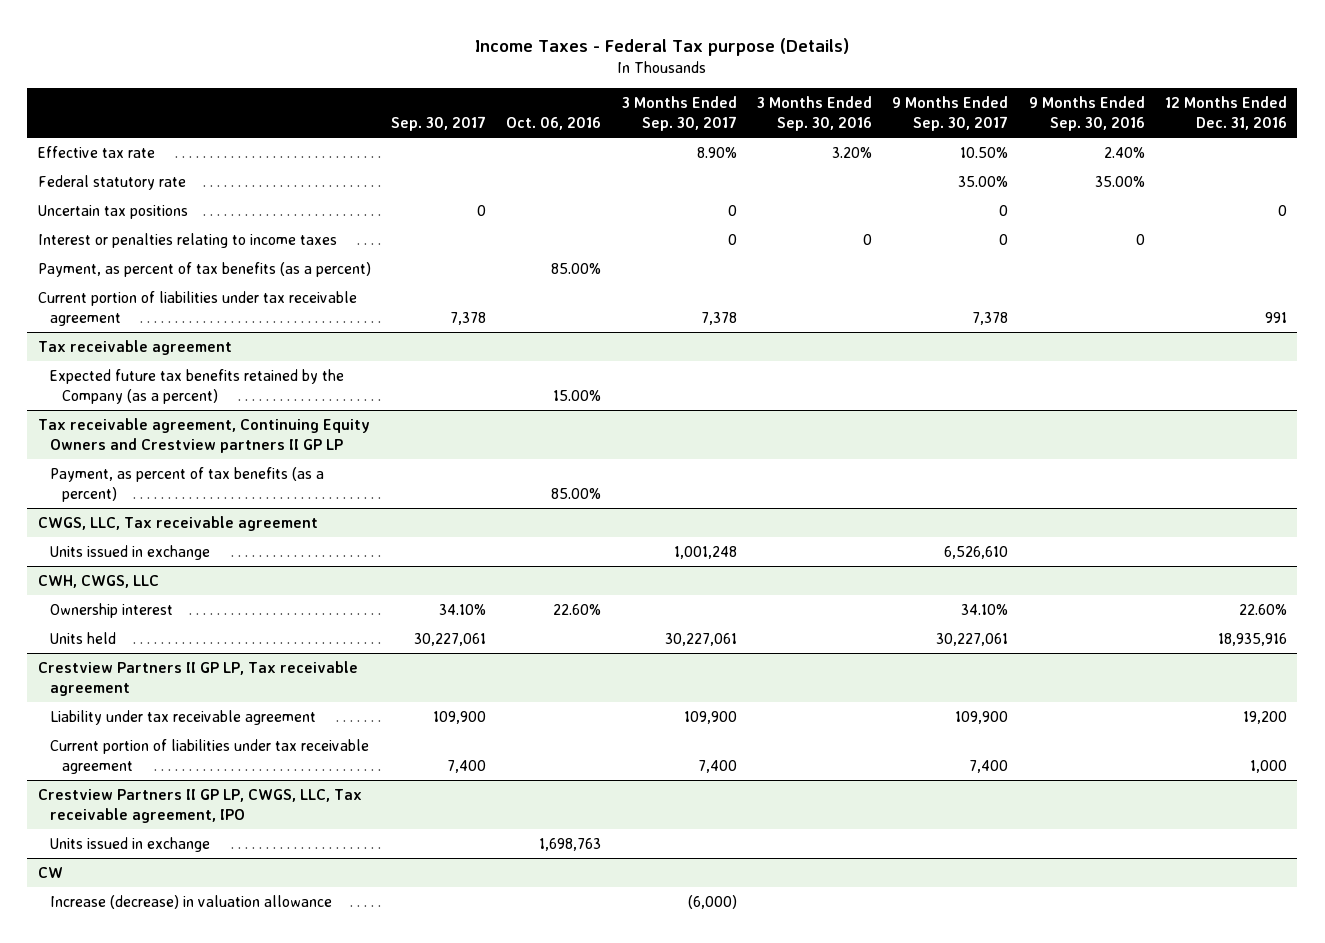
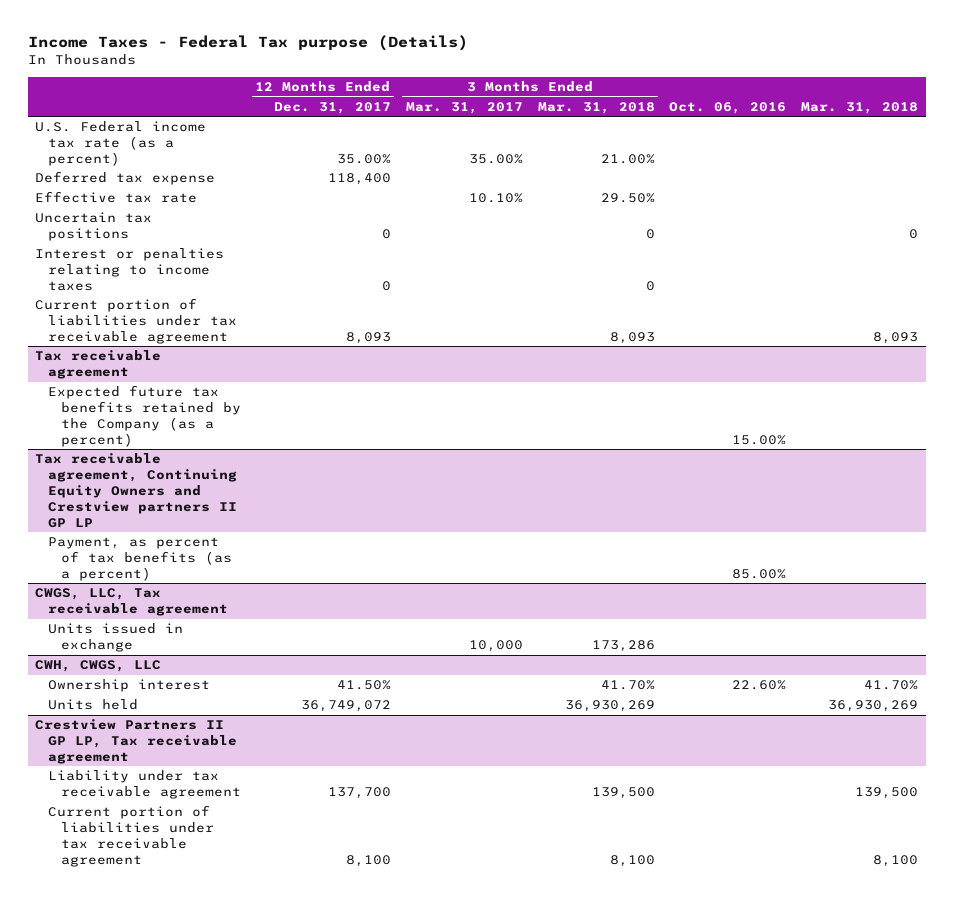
- | Sep. 30, 2017 | Oct. 06, 2016 | 3 Months Ended Sep. 30, 2017 | 3 Months Ended Sep. 30, 2016 | 9 Months Ended Sep. 30, 2017 | 9 Months Ended Sep. 30, 2016 | 12 Months Ended Dec. 31, 2016
+ | 12 Months Ended Dec. 31, 2017 | 3 Months Ended Mar. 31, 2017 | 3 Months Ended Mar. 31, 2018 | Oct. 06, 2016 | Mar. 31, 2018
+ U.S. Federal income tax rate (as a percent) | 35.00% | 35.00% | 21.00% | |
+ Deferred tax expense | 118,400 | | | |
- Federal statutory rate | | | | | 35.00% | 35.00% |
- Payment, as percent of tax benefits (as a percent) | | 85.00% | | | | |
- Crestview Partners II GP LP, CWGS, LLC, Tax receivable agreement, IPO
- Units issued in exchange | | 1,698,763 | | | | |
- CW
- Increase (decrease) in valuation allowance | | | (6,000) | | | |

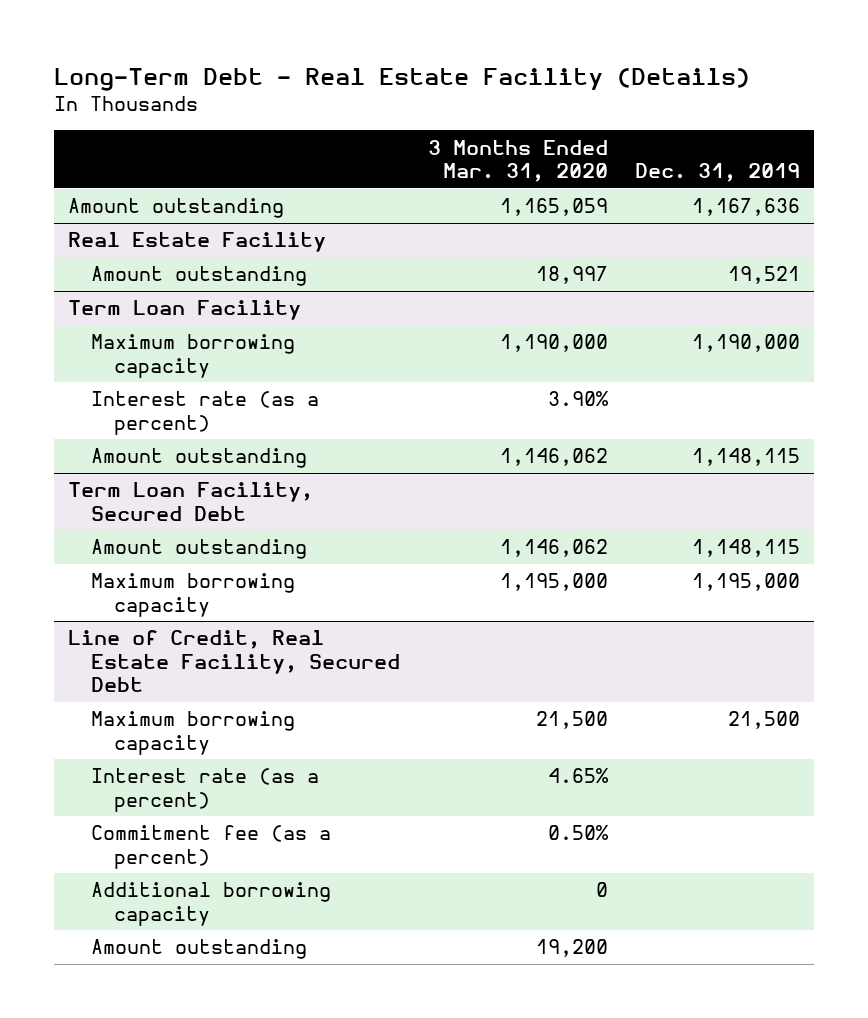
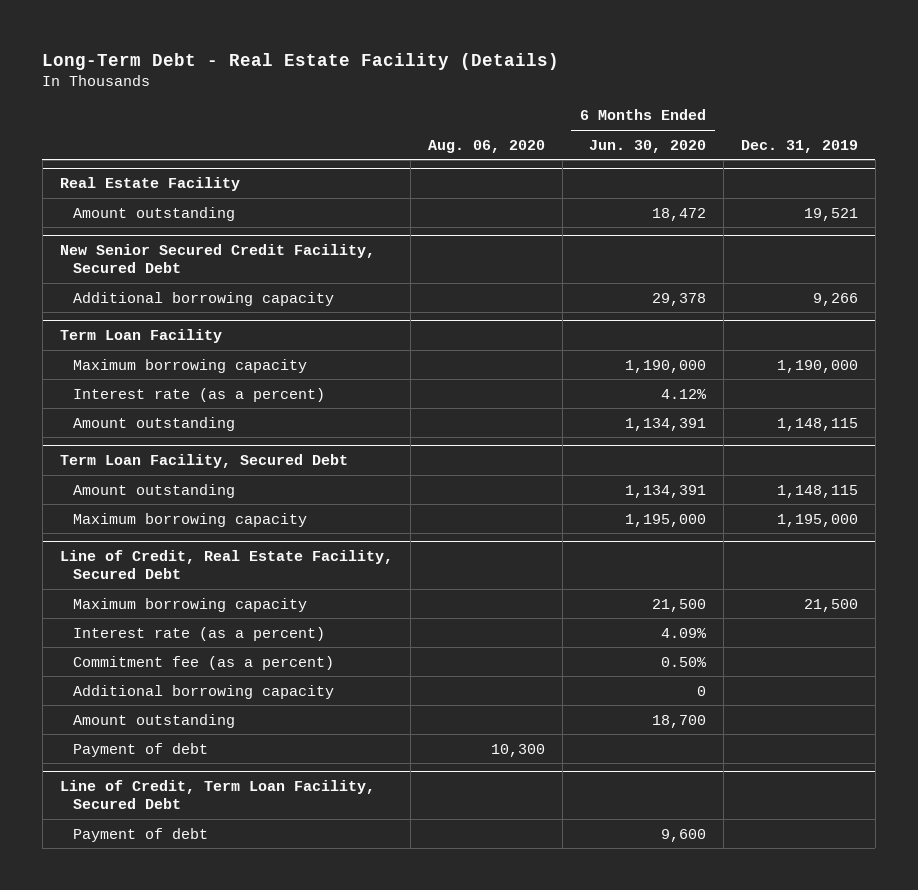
- | 3 Months Ended Mar. 31, 2020 | Dec. 31, 2019
+ | Aug. 06, 2020 | 6 Months Ended Jun. 30, 2020 | Dec. 31, 2019
- Amount outstanding | 1,165,059 | 1,167,636
+ New Senior Secured Credit Facility, Secured Debt
+ Additional borrowing capacity | | 29,378 | 9,266
@ Line of Credit, Real Estate Facility, Secured Debt
+ Payment of debt | 10,300 | |
+ Line of Credit, Term Loan Facility, Secured Debt
+ Payment of debt | | 9,600 |

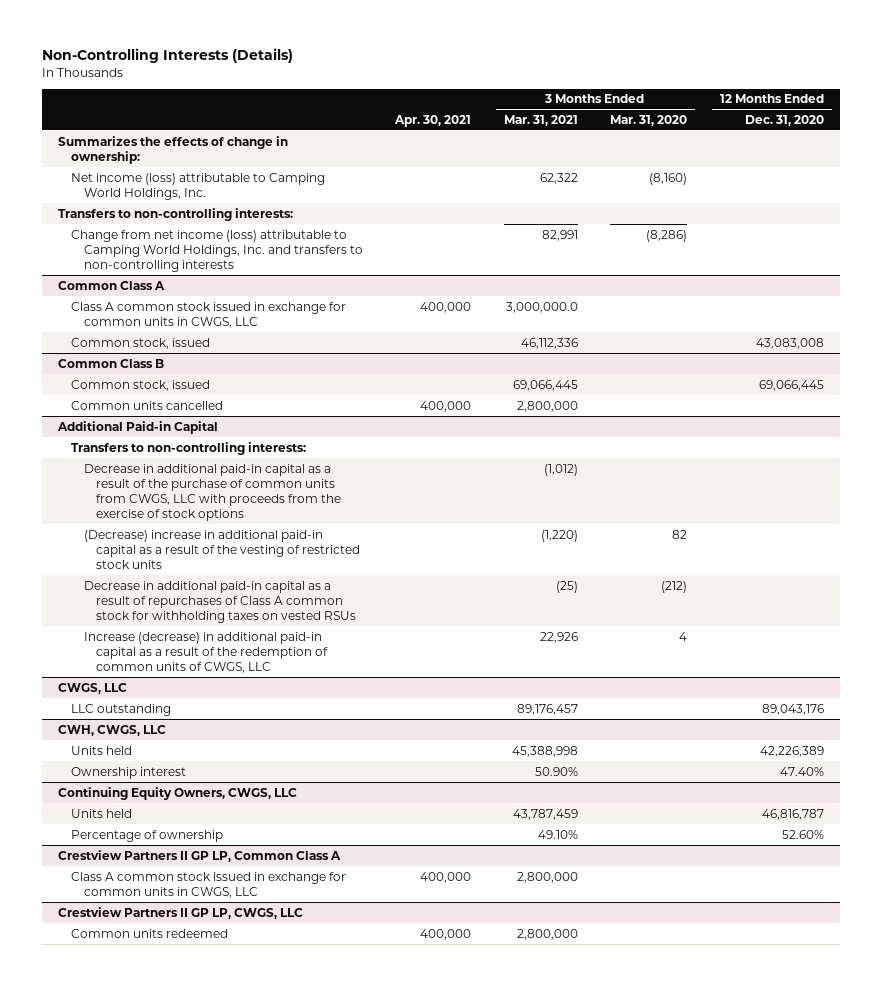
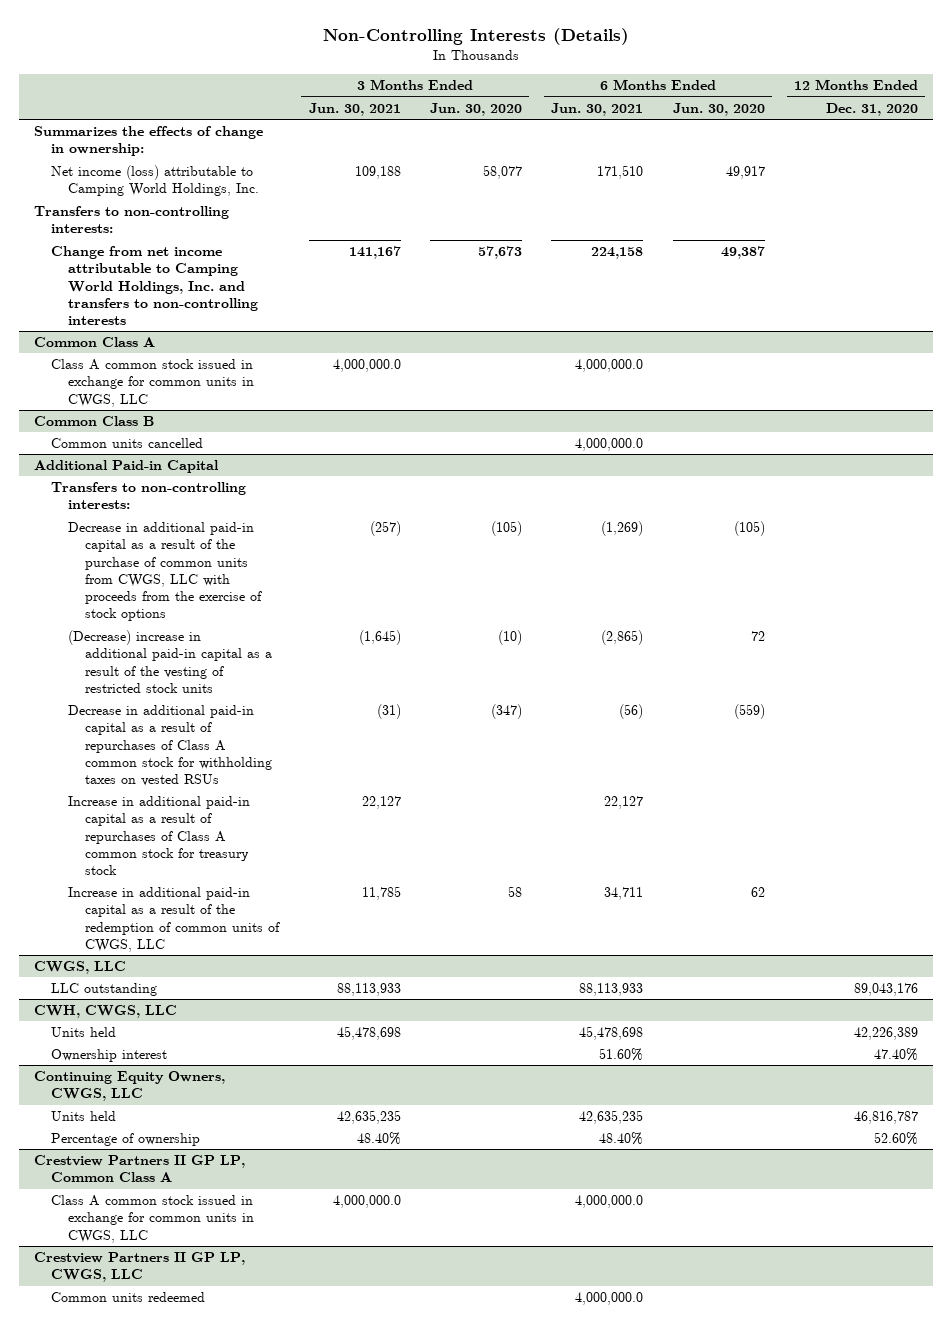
- | Apr. 30, 2021 | 3 Months Ended Mar. 31, 2021 | 3 Months Ended Mar. 31, 2020 | 12 Months Ended Dec. 31, 2020
+ | 3 Months Ended Jun. 30, 2021 | 3 Months Ended Jun. 30, 2020 | 6 Months Ended Jun. 30, 2021 | 6 Months Ended Jun. 30, 2020 | 12 Months Ended Dec. 31, 2020
- Change from net income (loss) attributable to Camping World Holdings, Inc. and transfers to non-controlling interests | | 82,991 | (8,286) |
+ Change from net income attributable to Camping World Holdings, Inc. and transfers to non-controlling interests | 141,167 | 57,673 | 224,158 | 49,387 |
@ Common Class A
- Common stock, issued | | 46,112,336 | | 43,083,008
@ Common Class B
- Common stock, issued | | 69,066,445 | | 69,066,445
@ Additional Paid-in Capital
- Increase (decrease) in additional paid-in capital as a result of the redemption of common units of CWGS, LLC | | 22,926 | 4 |
+ Increase in additional paid-in capital as a result of repurchases of Class A common stock for treasury stock | 22,127 | | 22,127 | |
+ Increase in additional paid-in capital as a result of the redemption of common units of CWGS, LLC | 11,785 | 58 | 34,711 | 62 |

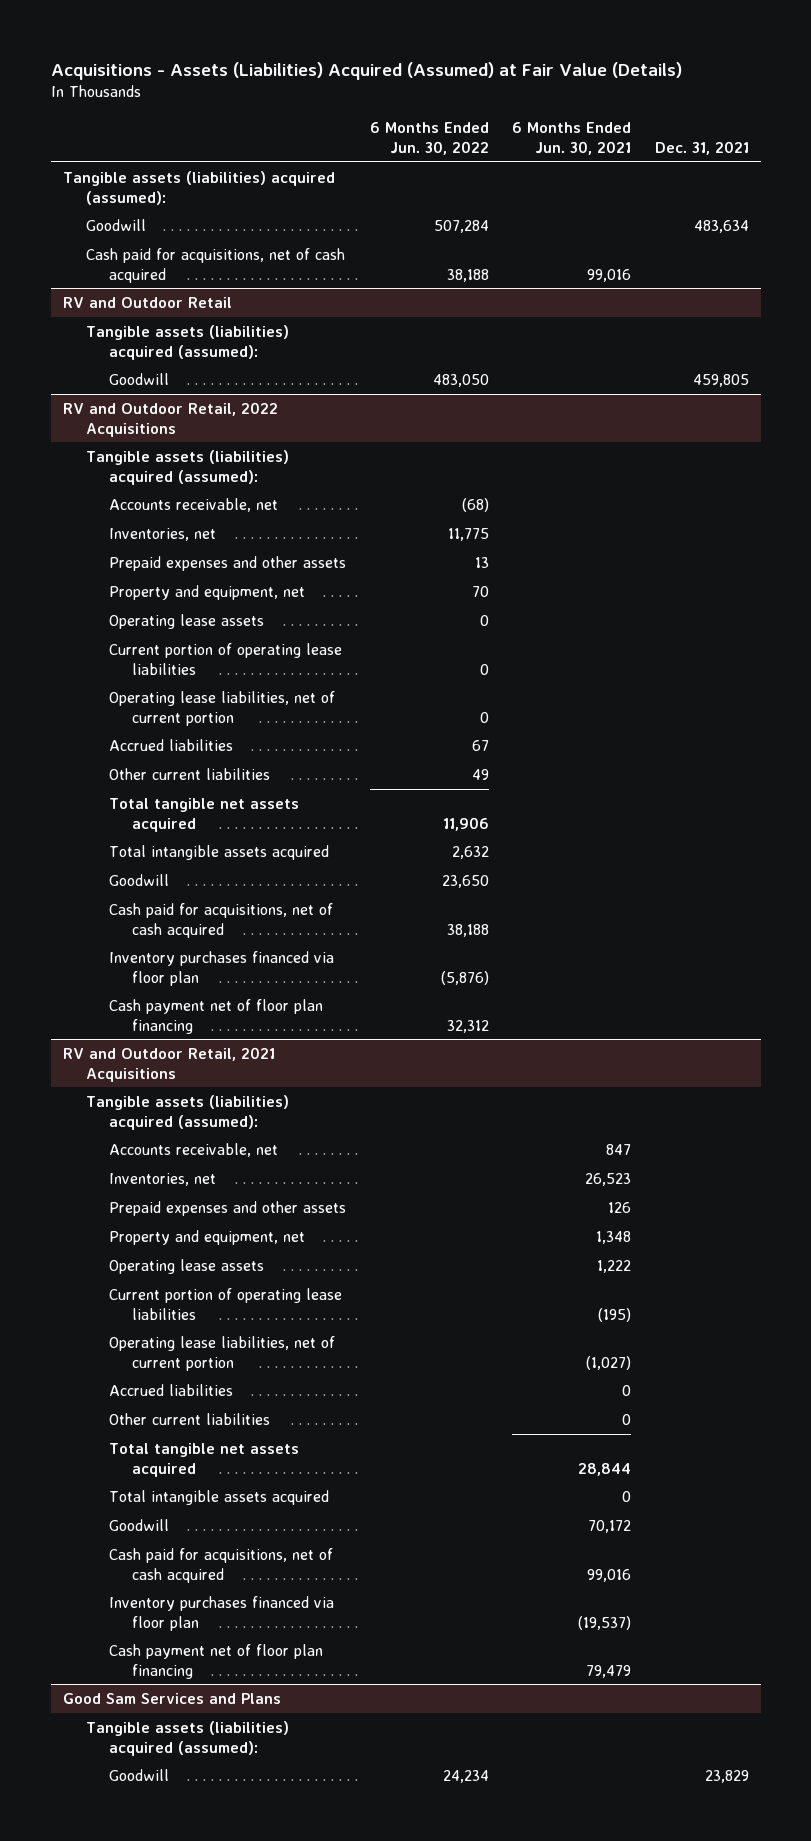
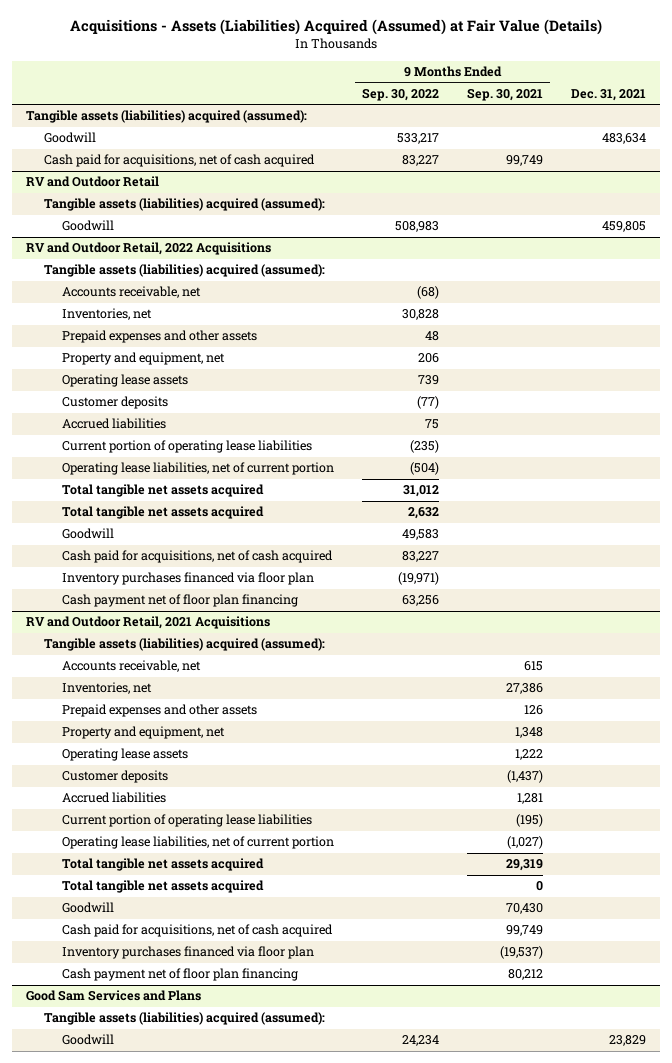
- | 6 Months Ended Jun. 30, 2022 | 6 Months Ended Jun. 30, 2021 | Dec. 31, 2021
+ | 9 Months Ended Sep. 30, 2022 | 9 Months Ended Sep. 30, 2021 | Dec. 31, 2021
@ RV and Outdoor Retail, 2022 Acquisitions
+ Customer deposits | (77) | |
moved up: Accrued liabilities | 75 | |
- Other current liabilities | 49 | |
- Total intangible assets acquired | 2,632 | |
+ Total tangible net assets acquired | 2,632 | |
@ RV and Outdoor Retail, 2021 Acquisitions
+ Customer deposits | | (1,437) |
moved up: Accrued liabilities | | 1,281 |
- Other current liabilities | | 0 |
- Total intangible assets acquired | | 0 |
+ Total tangible net assets acquired | | 0 |

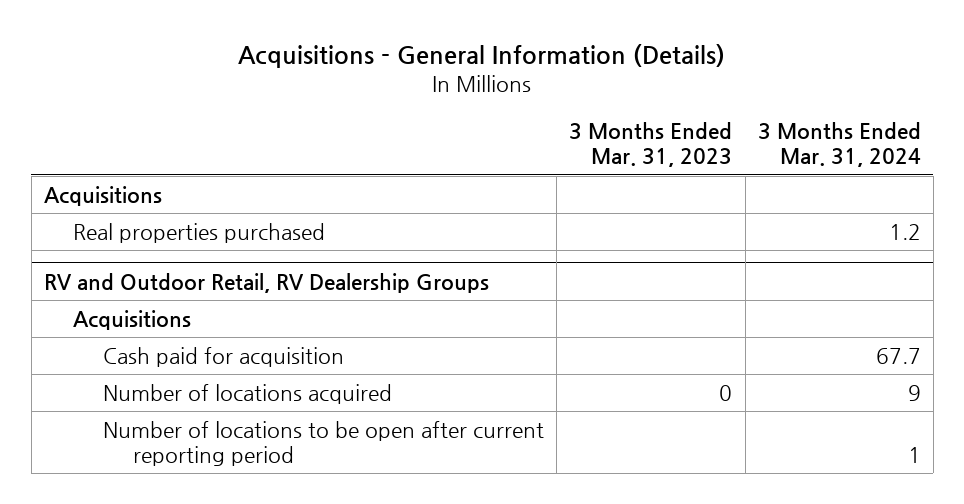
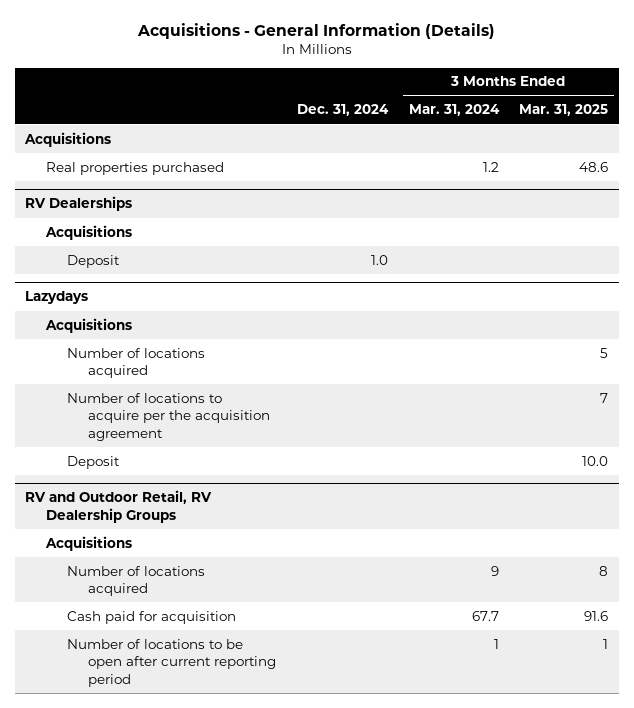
- | 3 Months Ended Mar. 31, 2023 | 3 Months Ended Mar. 31, 2024
+ | Dec. 31, 2024 | 3 Months Ended Mar. 31, 2024 | 3 Months Ended Mar. 31, 2025
+ RV Dealerships
+ Acquisitions
+ Deposit | 1.0 | |
+ Lazydays
+ Acquisitions
+ Number of locations acquired | | | 5
+ Number of locations to acquire per the acquisition agreement | | | 7
+ Deposit | | | 10.0
@ RV and Outdoor Retail, RV Dealership Groups
moved down: Cash paid for acquisition | | 67.7 | 91.6

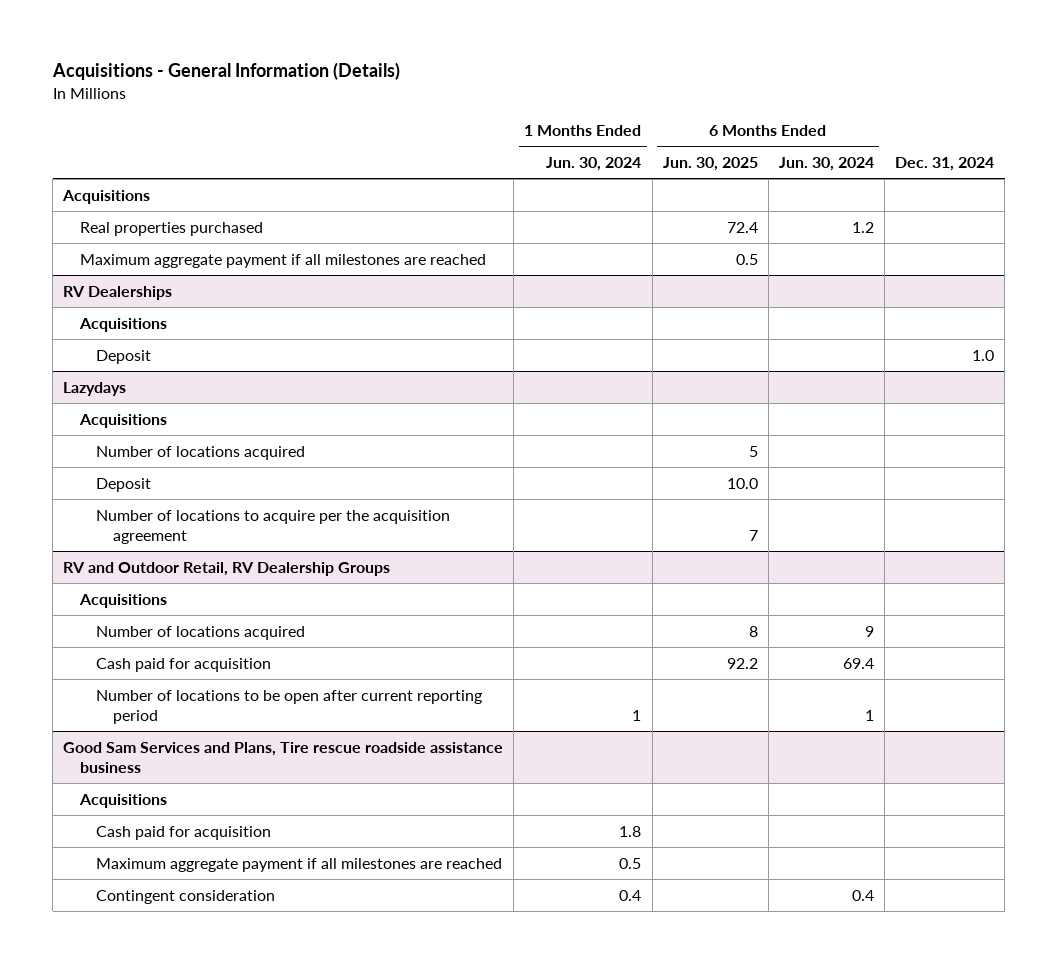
- | Dec. 31, 2024 | 3 Months Ended Mar. 31, 2024 | 3 Months Ended Mar. 31, 2025
+ | 1 Months Ended Jun. 30, 2024 | 6 Months Ended Jun. 30, 2025 | 6 Months Ended Jun. 30, 2024 | Dec. 31, 2024
+ Maximum aggregate payment if all milestones are reached | | 0.5 | |
@ Lazydays
moved down: Number of locations to acquire per the acquisition agreement | | 7 | |
+ Good Sam Services and Plans, Tire rescue roadside assistance business
+ Acquisitions
+ Cash paid for acquisition | 1.8 | | |
+ Maximum aggregate payment if all milestones are reached | 0.5 | | |
+ Contingent consideration | 0.4 | | 0.4 |

